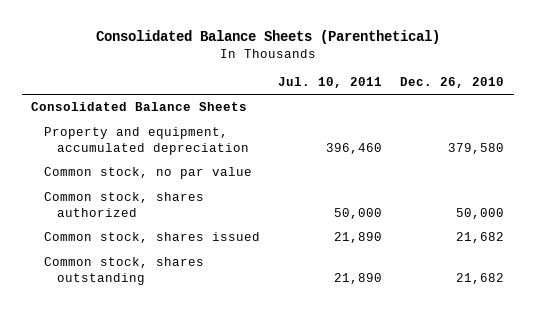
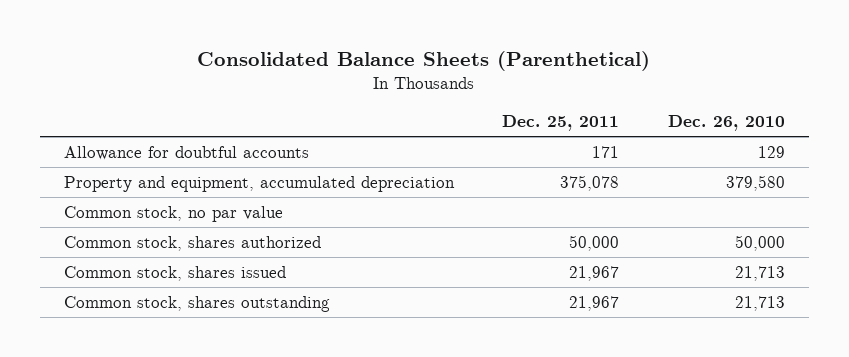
- | Jul. 10, 2011 | Dec. 26, 2010
+ | Dec. 25, 2011 | Dec. 26, 2010
- Consolidated Balance Sheets
+ Allowance for doubtful accounts | 171 | 129
- Common stock, shares issued | 21,890 | 21,682
- Common stock, shares outstanding | 21,890 | 21,682
+ Common stock, shares issued | 21,967 | 21,713
+ Common stock, shares outstanding | 21,967 | 21,713

